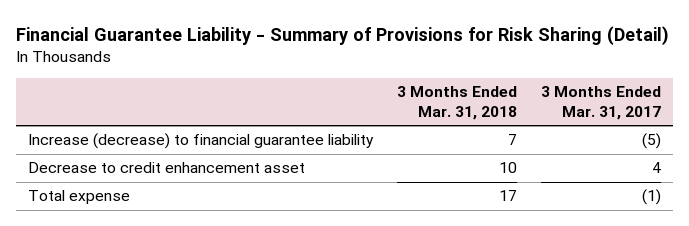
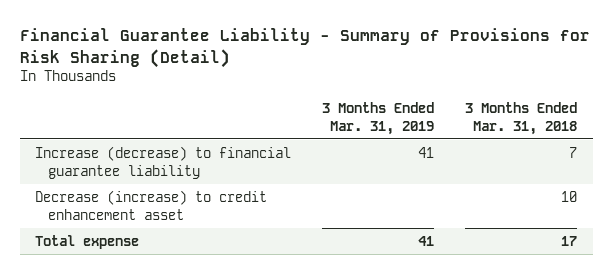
- | 3 Months Ended Mar. 31, 2018 | 3 Months Ended Mar. 31, 2017
+ | 3 Months Ended Mar. 31, 2019 | 3 Months Ended Mar. 31, 2018
- Decrease to credit enhancement asset | 10 | 4
+ Decrease (increase) to credit enhancement asset | | 10

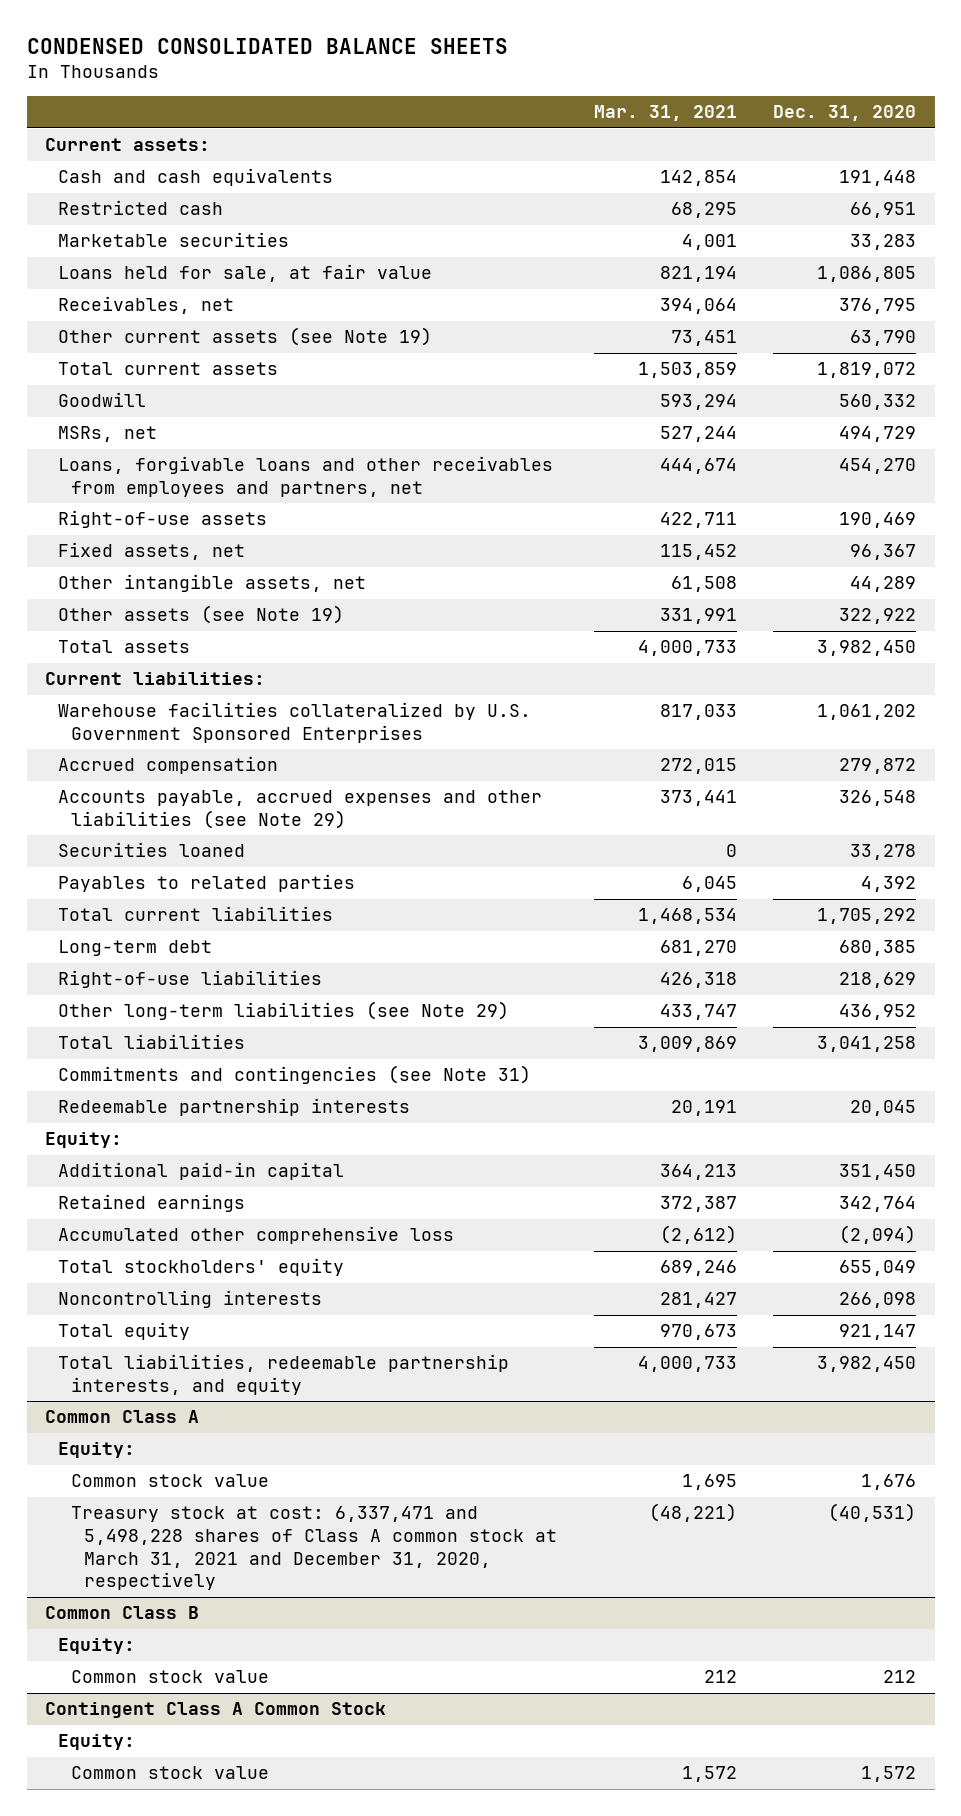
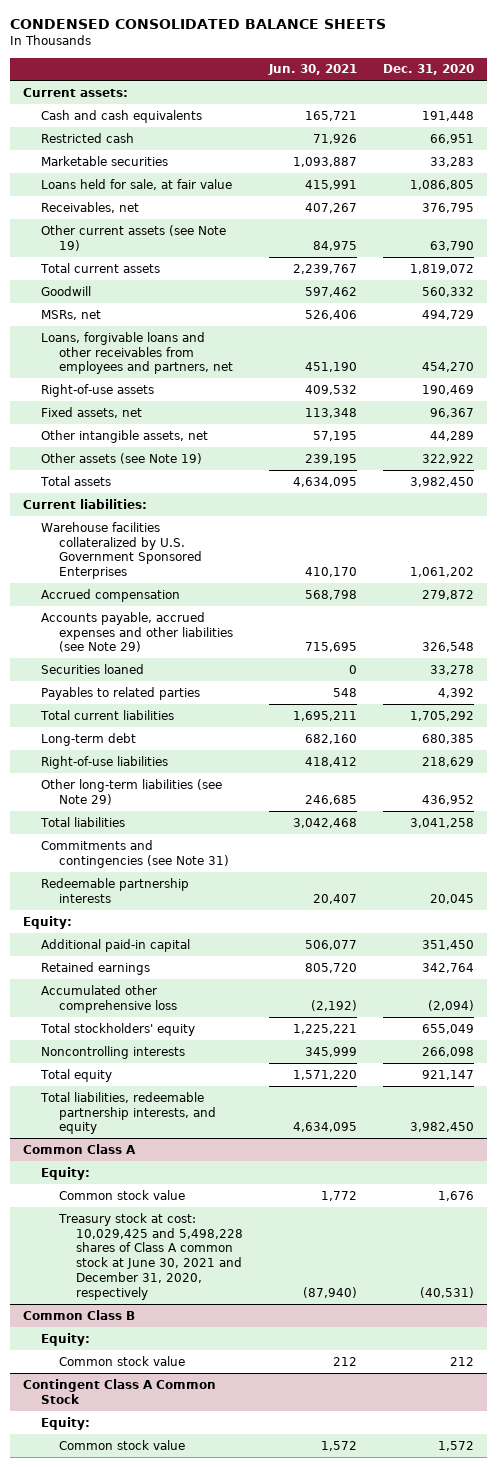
- | Mar. 31, 2021 | Dec. 31, 2020
+ | Jun. 30, 2021 | Dec. 31, 2020
@ Common Class A
- Treasury stock at cost: 6,337,471 and 5,498,228 shares of Class A common stock at March 31, 2021 and December 31, 2020, respectively | (48,221) | (40,531)
+ Treasury stock at cost: 10,029,425 and 5,498,228 shares of Class A common stock at June 30, 2021 and December 31, 2020, respectively | (87,940) | (40,531)

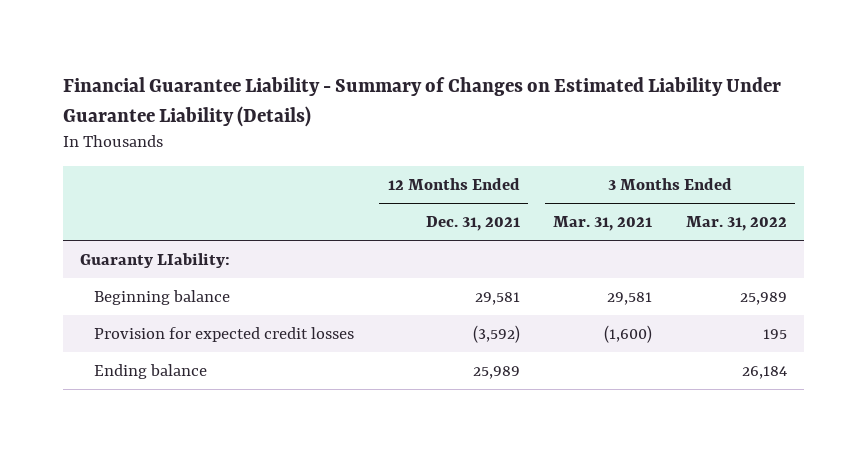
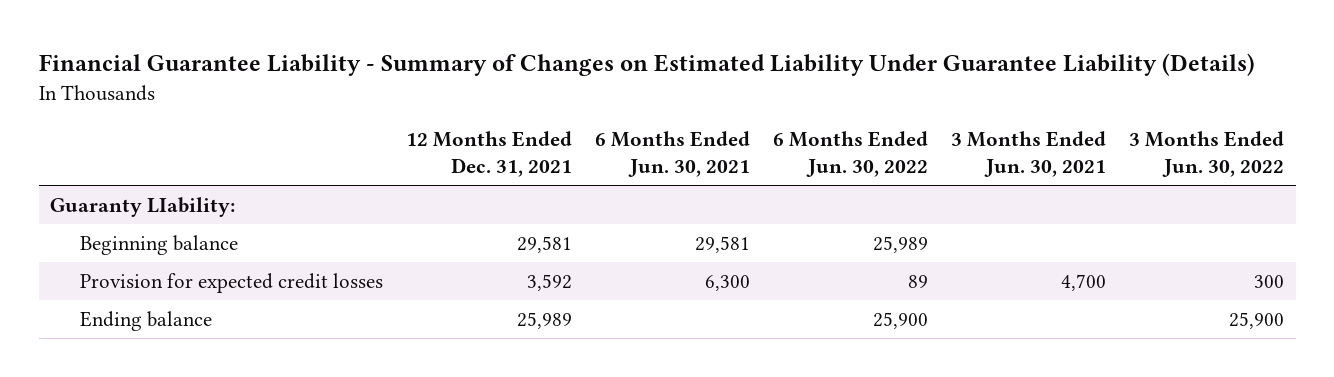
- | 12 Months Ended Dec. 31, 2021 | 3 Months Ended Mar. 31, 2021 | 3 Months Ended Mar. 31, 2022
+ | 12 Months Ended Dec. 31, 2021 | 6 Months Ended Jun. 30, 2021 | 6 Months Ended Jun. 30, 2022 | 3 Months Ended Jun. 30, 2021 | 3 Months Ended Jun. 30, 2022
- Provision for expected credit losses | (3,592) | (1,600) | 195
+ Provision for expected credit losses | 3,592 | 6,300 | 89 | 4,700 | 300

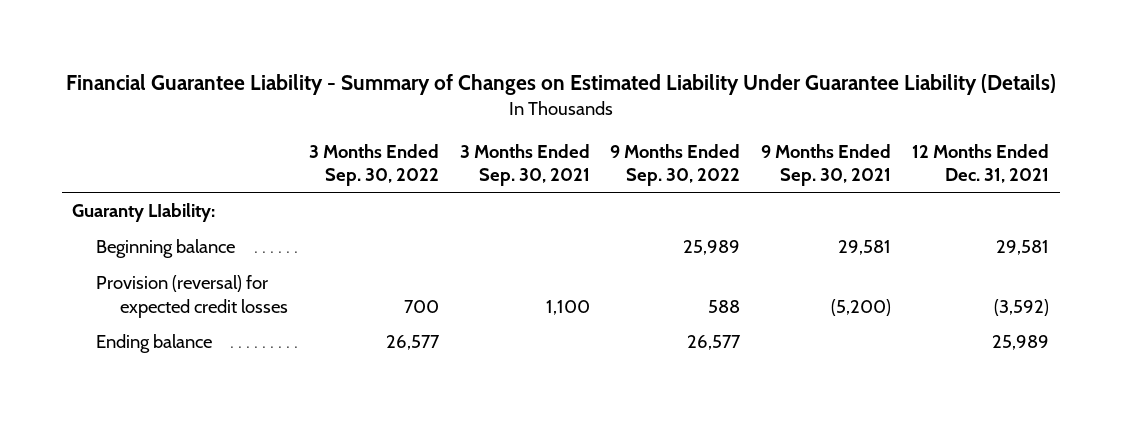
- | 12 Months Ended Dec. 31, 2021 | 6 Months Ended Jun. 30, 2021 | 6 Months Ended Jun. 30, 2022 | 3 Months Ended Jun. 30, 2021 | 3 Months Ended Jun. 30, 2022
+ | 3 Months Ended Sep. 30, 2022 | 3 Months Ended Sep. 30, 2021 | 9 Months Ended Sep. 30, 2022 | 9 Months Ended Sep. 30, 2021 | 12 Months Ended Dec. 31, 2021
- Provision for expected credit losses | 3,592 | 6,300 | 89 | 4,700 | 300
+ Provision (reversal) for expected credit losses | 700 | 1,100 | 588 | (5,200) | (3,592)

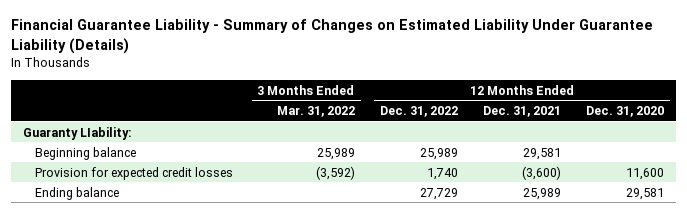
- | 3 Months Ended Sep. 30, 2022 | 3 Months Ended Sep. 30, 2021 | 9 Months Ended Sep. 30, 2022 | 9 Months Ended Sep. 30, 2021 | 12 Months Ended Dec. 31, 2021
+ | 3 Months Ended Mar. 31, 2022 | 12 Months Ended Dec. 31, 2022 | 12 Months Ended Dec. 31, 2021 | 12 Months Ended Dec. 31, 2020
- Provision (reversal) for expected credit losses | 700 | 1,100 | 588 | (5,200) | (3,592)
+ Provision for expected credit losses | (3,592) | 1,740 | (3,600) | 11,600

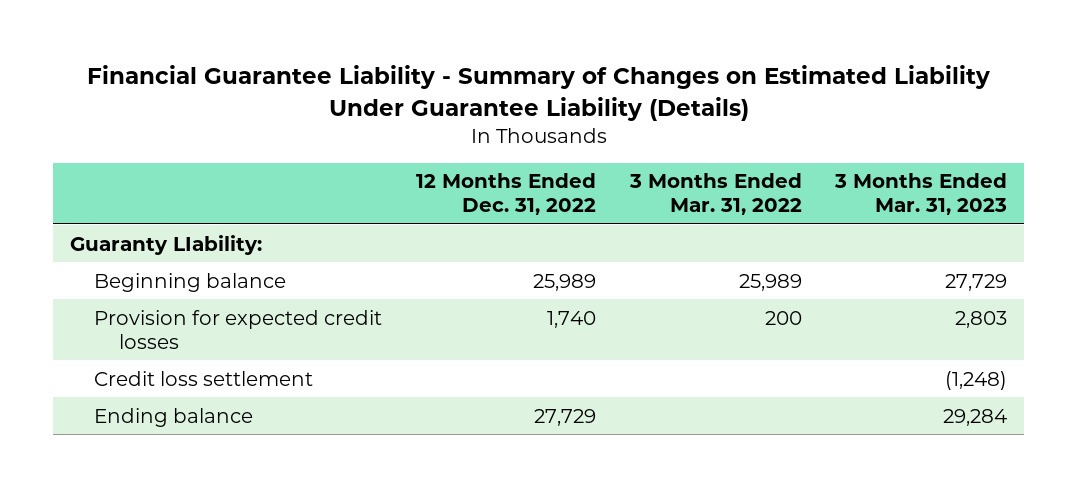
- | 3 Months Ended Mar. 31, 2022 | 12 Months Ended Dec. 31, 2022 | 12 Months Ended Dec. 31, 2021 | 12 Months Ended Dec. 31, 2020
+ | 12 Months Ended Dec. 31, 2022 | 3 Months Ended Mar. 31, 2022 | 3 Months Ended Mar. 31, 2023
- Provision for expected credit losses | (3,592) | 1,740 | (3,600) | 11,600
+ Provision for expected credit losses | 1,740 | 200 | 2,803
+ Credit loss settlement | | | (1,248)

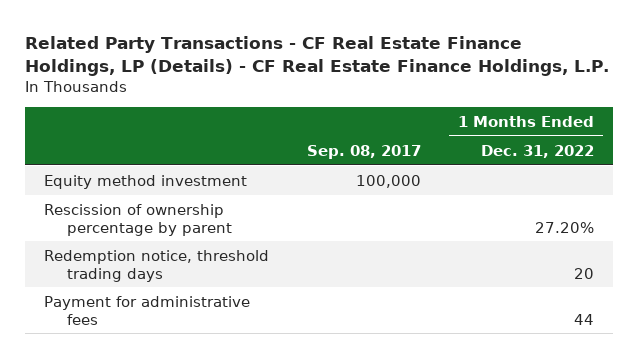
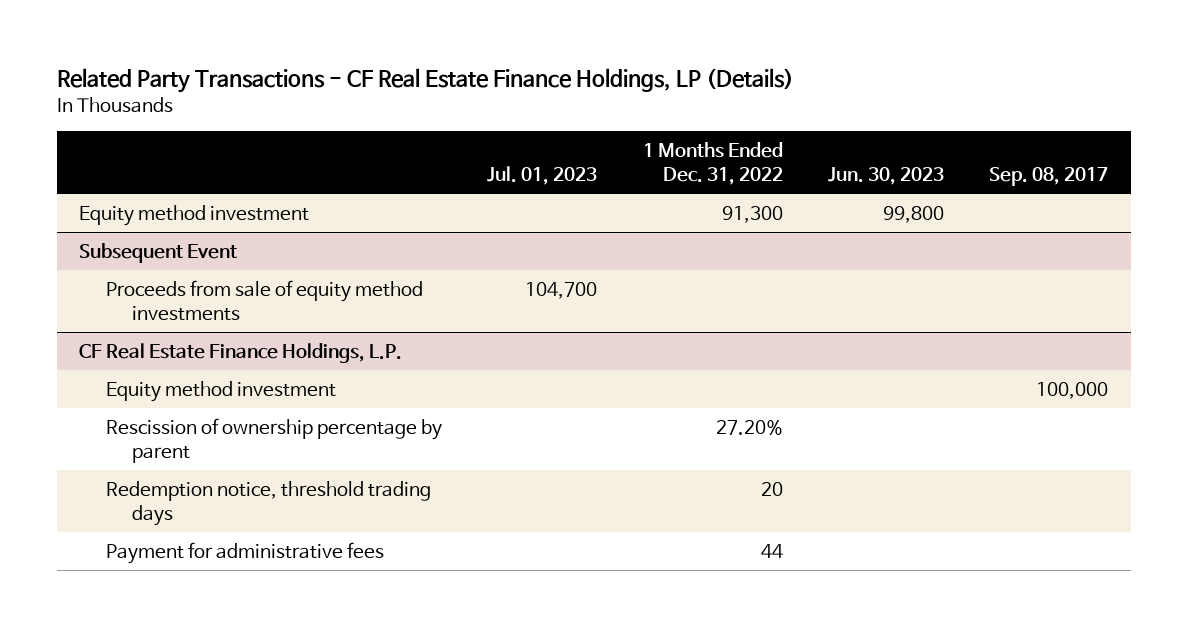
- Related Party Transactions - CF Real Estate Finance Holdings, LP (Details) - CF Real Estate Finance Holdings, L.P.
+ Related Party Transactions - CF Real Estate Finance Holdings, LP (Details)
- | Sep. 08, 2017 | 1 Months Ended Dec. 31, 2022
+ | Jul. 01, 2023 | 1 Months Ended Dec. 31, 2022 | Jun. 30, 2023 | Sep. 08, 2017
+ Equity method investment | | 91,300 | 99,800 |
+ Subsequent Event
+ Proceeds from sale of equity method investments | 104,700 | | |
+ CF Real Estate Finance Holdings, L.P.

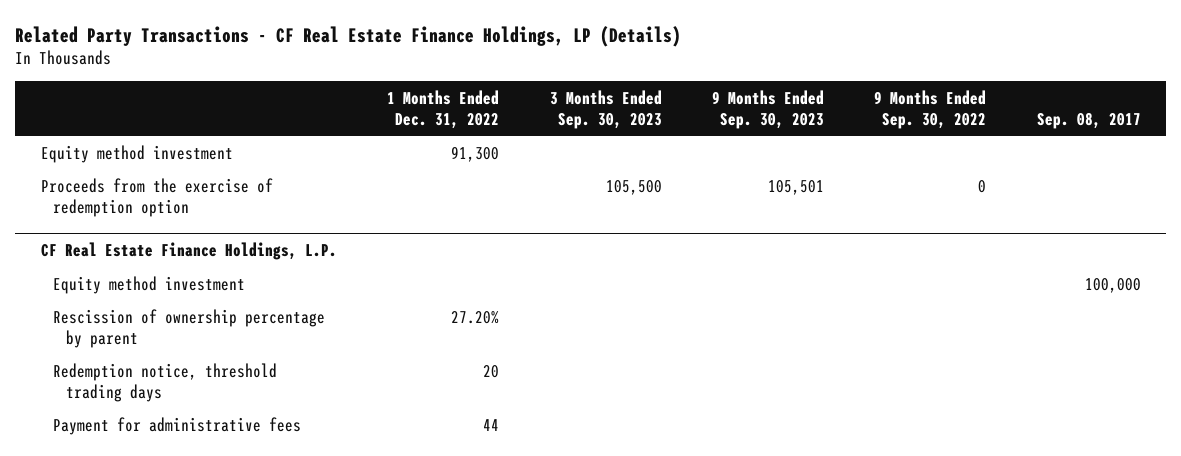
- | Jul. 01, 2023 | 1 Months Ended Dec. 31, 2022 | Jun. 30, 2023 | Sep. 08, 2017
+ | 1 Months Ended Dec. 31, 2022 | 3 Months Ended Sep. 30, 2023 | 9 Months Ended Sep. 30, 2023 | 9 Months Ended Sep. 30, 2022 | Sep. 08, 2017
- Subsequent Event
- Proceeds from sale of equity method investments | 104,700 | | |
+ Proceeds from the exercise of redemption option | | 105,500 | 105,501 | 0 |

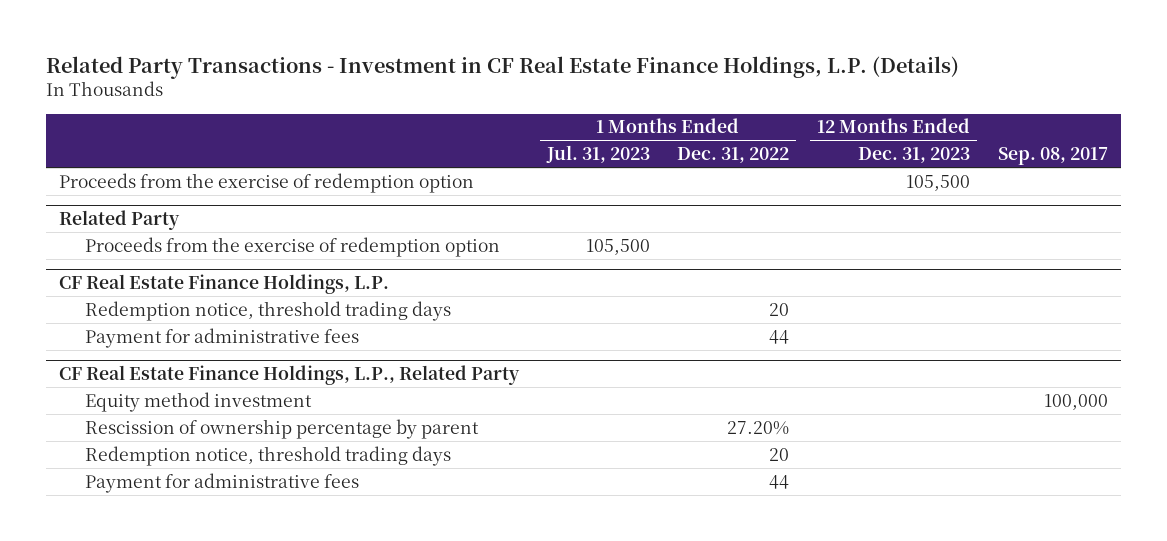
- Related Party Transactions - CF Real Estate Finance Holdings, LP (Details)
+ Related Party Transactions - Investment in CF Real Estate Finance Holdings, L.P. (Details)
- | 1 Months Ended Dec. 31, 2022 | 3 Months Ended Sep. 30, 2023 | 9 Months Ended Sep. 30, 2023 | 9 Months Ended Sep. 30, 2022 | Sep. 08, 2017
+ | 1 Months Ended Jul. 31, 2023 | 1 Months Ended Dec. 31, 2022 | 12 Months Ended Dec. 31, 2023 | Sep. 08, 2017
- Equity method investment | 91,300 | | | |
+ Related Party
+ Proceeds from the exercise of redemption option | 105,500 | | |
@ CF Real Estate Finance Holdings, L.P.
+ Redemption notice, threshold trading days | | 20 | |
+ Payment for administrative fees | | 44 | |
+ CF Real Estate Finance Holdings, L.P., Related Party

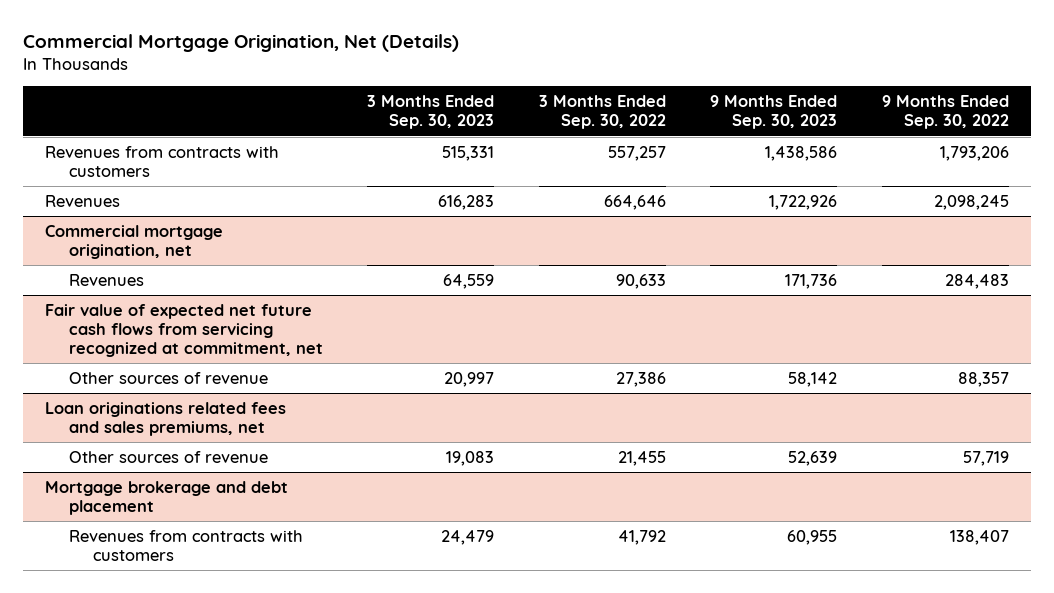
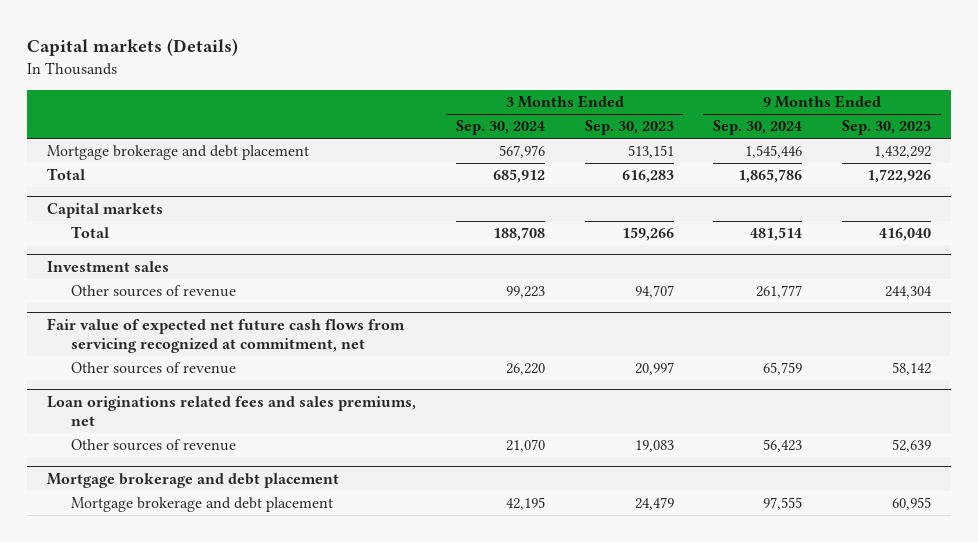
- Commercial Mortgage Origination, Net (Details)
+ Capital markets (Details)
- | 3 Months Ended Sep. 30, 2023 | 3 Months Ended Sep. 30, 2022 | 9 Months Ended Sep. 30, 2023 | 9 Months Ended Sep. 30, 2022
+ | 3 Months Ended Sep. 30, 2024 | 3 Months Ended Sep. 30, 2023 | 9 Months Ended Sep. 30, 2024 | 9 Months Ended Sep. 30, 2023
- Revenues from contracts with customers | 515,331 | 557,257 | 1,438,586 | 1,793,206
- Revenues | 616,283 | 664,646 | 1,722,926 | 2,098,245
- Commercial mortgage origination, net
- Revenues | 64,559 | 90,633 | 171,736 | 284,483
+ Mortgage brokerage and debt placement | 567,976 | 513,151 | 1,545,446 | 1,432,292
+ Total | 685,912 | 616,283 | 1,865,786 | 1,722,926
+ Capital markets
+ Total | 188,708 | 159,266 | 481,514 | 416,040
+ Investment sales
+ Other sources of revenue | 99,223 | 94,707 | 261,777 | 244,304
@ Mortgage brokerage and debt placement
- Revenues from contracts with customers | 24,479 | 41,792 | 60,955 | 138,407
+ Mortgage brokerage and debt placement | 42,195 | 24,479 | 97,555 | 60,955

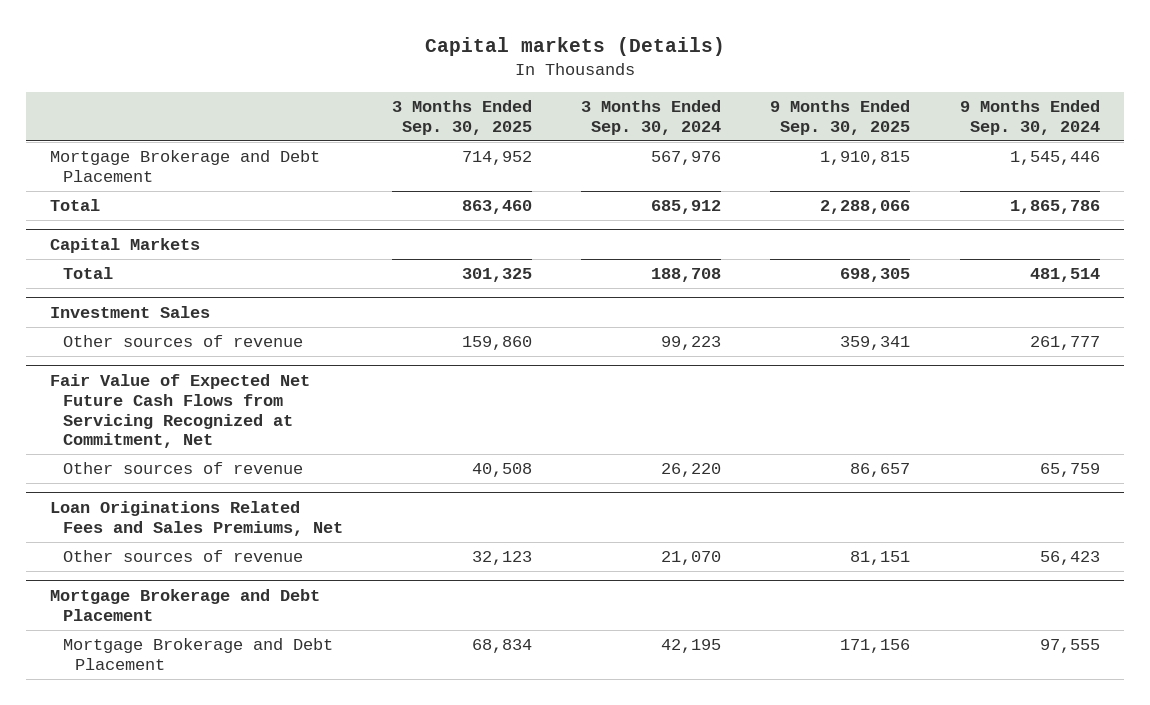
- | 3 Months Ended Sep. 30, 2024 | 3 Months Ended Sep. 30, 2023 | 9 Months Ended Sep. 30, 2024 | 9 Months Ended Sep. 30, 2023
+ | 3 Months Ended Sep. 30, 2025 | 3 Months Ended Sep. 30, 2024 | 9 Months Ended Sep. 30, 2025 | 9 Months Ended Sep. 30, 2024
- Mortgage brokerage and debt placement | 567,976 | 513,151 | 1,545,446 | 1,432,292
+ Mortgage Brokerage and Debt Placement | 714,952 | 567,976 | 1,910,815 | 1,545,446
- Capital markets
+ Capital Markets
- Investment sales
+ Investment Sales
- Fair value of expected net future cash flows from servicing recognized at commitment, net
+ Fair Value of Expected Net Future Cash Flows from Servicing Recognized at Commitment, Net
- Loan originations related fees and sales premiums, net
+ Loan Originations Related Fees and Sales Premiums, Net
- Mortgage brokerage and debt placement
- Mortgage brokerage and debt placement | 42,195 | 24,479 | 97,555 | 60,955
+ Mortgage Brokerage and Debt Placement
+ Mortgage Brokerage and Debt Placement | 68,834 | 42,195 | 171,156 | 97,555

